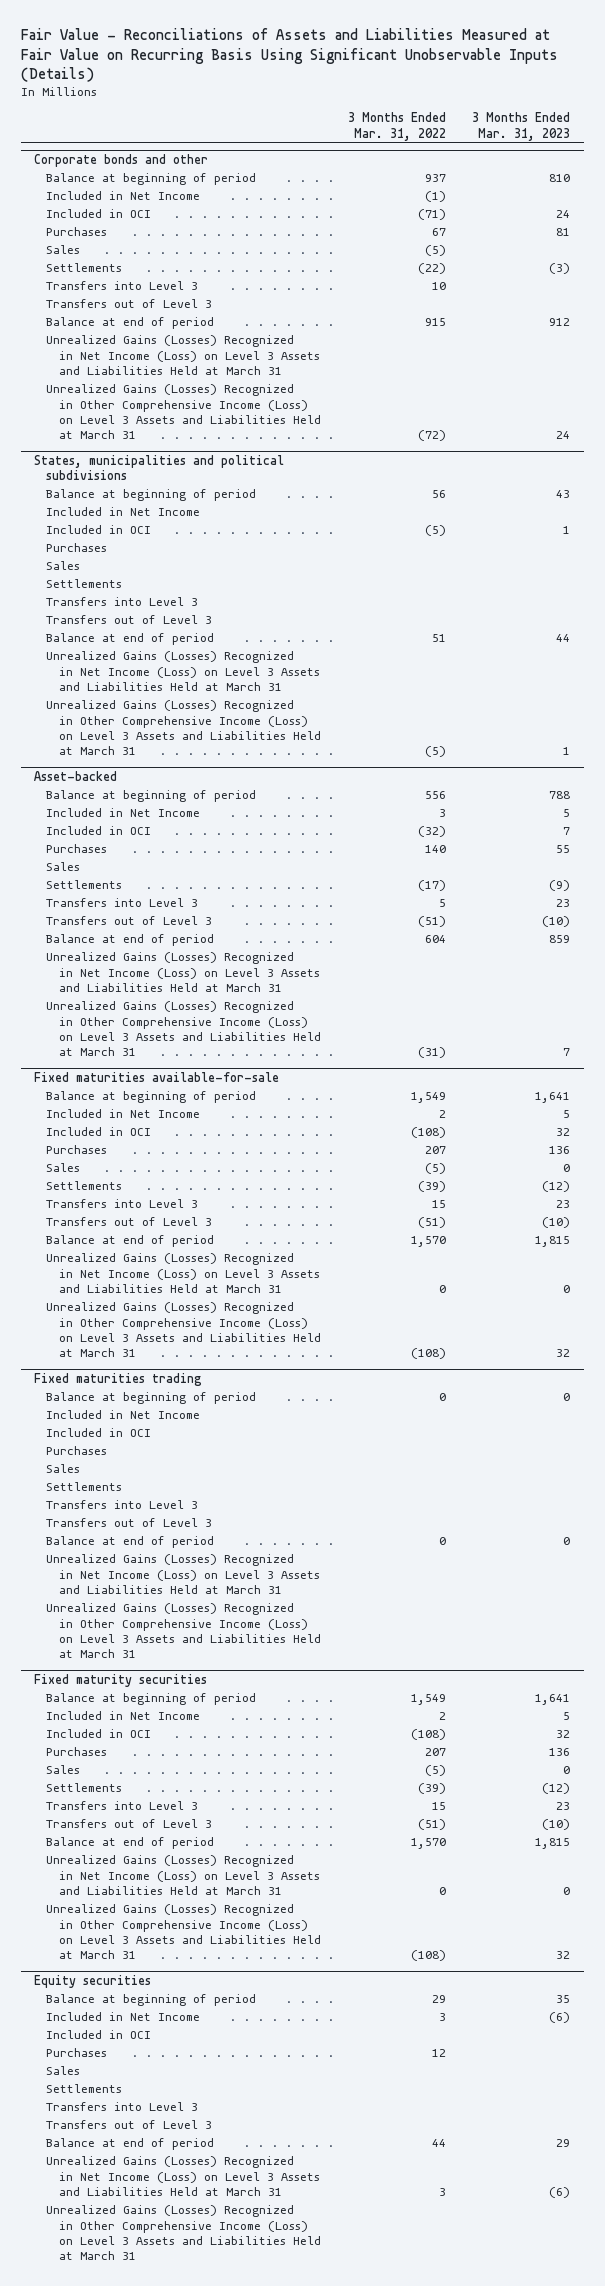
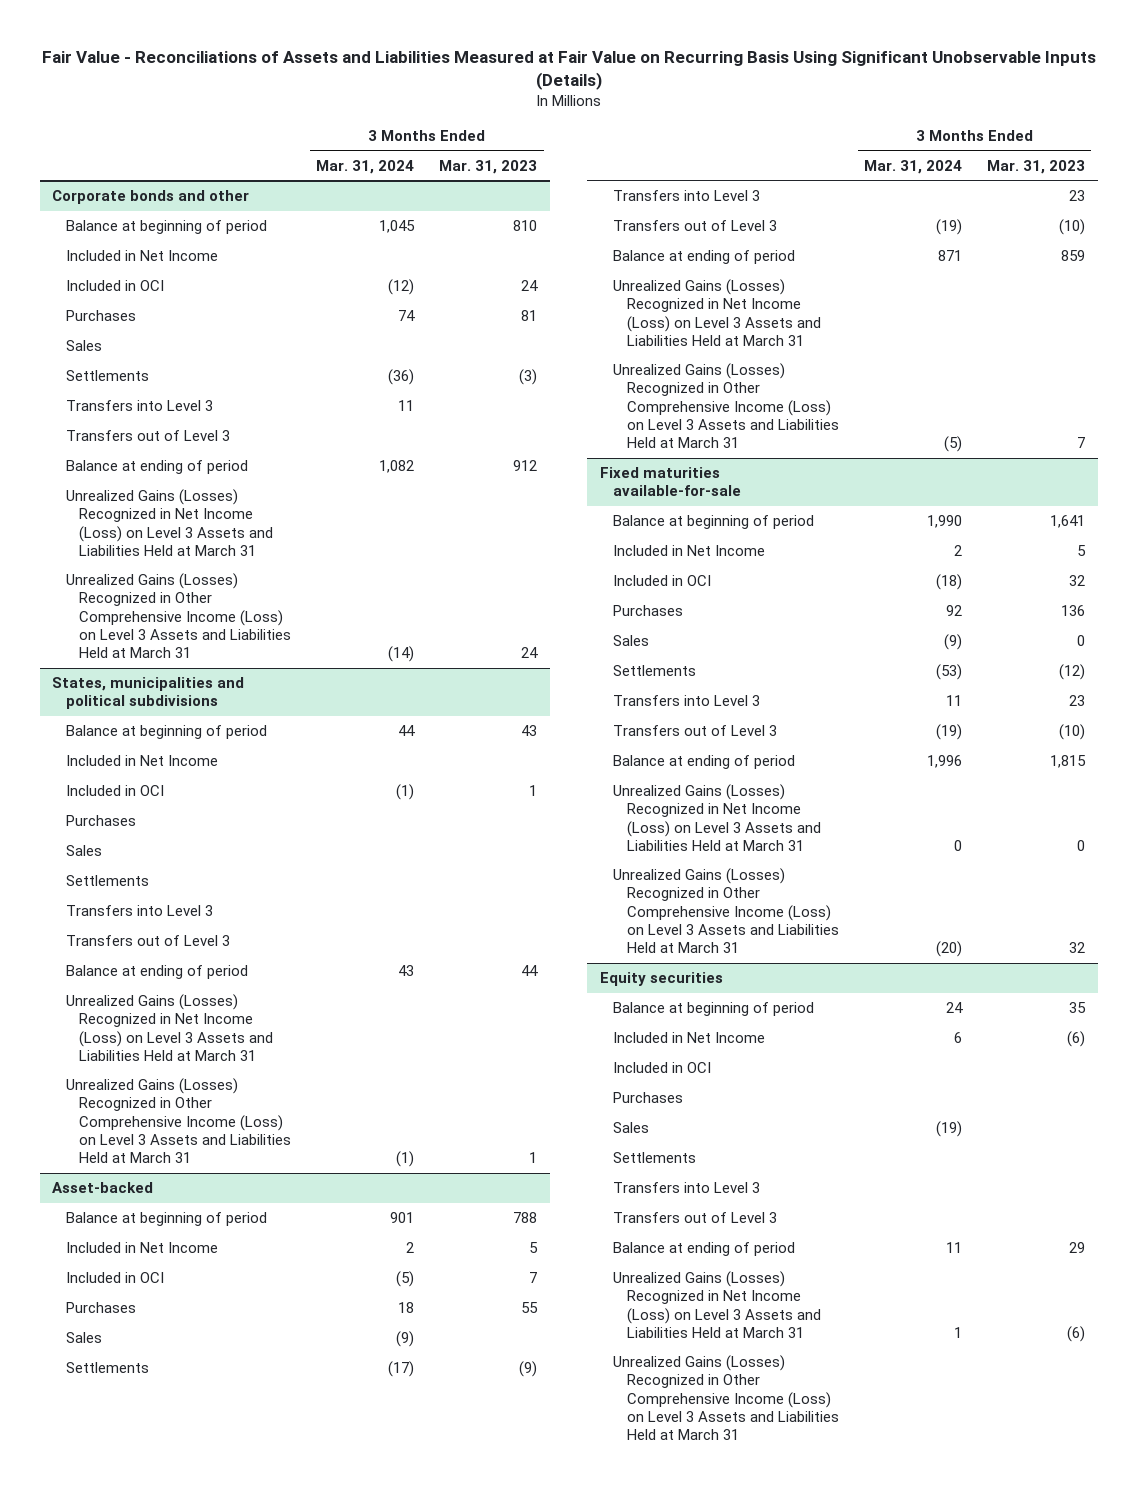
- | 3 Months Ended Mar. 31, 2022 | 3 Months Ended Mar. 31, 2023
+ | 3 Months Ended Mar. 31, 2024 | 3 Months Ended Mar. 31, 2023
@ Corporate bonds and other
- Balance at end of period | 915 | 912
+ Balance at ending of period | 1,082 | 912
@ States, municipalities and political subdivisions
- Balance at end of period | 51 | 44
+ Balance at ending of period | 43 | 44
@ Asset-backed
- Balance at end of period | 604 | 859
+ Balance at ending of period | 871 | 859
@ Fixed maturities available-for-sale
- Balance at end of period | 1,570 | 1,815
- Unrealized Gains (Losses) Recognized in Net Income (Loss) on Level 3 Assets and Liabilities Held at March 31 | 0 | 0
- Unrealized Gains (Losses) Recognized in Other Comprehensive Income (Loss) on Level 3 Assets and Liabilities Held at March 31 | (108) | 32
- Fixed maturities trading
- Balance at beginning of period | 0 | 0
- Included in Net Income
- Included in OCI
- Purchases
- Sales
- Settlements
- Transfers into Level 3
- Transfers out of Level 3
- Balance at end of period | 0 | 0
- Unrealized Gains (Losses) Recognized in Net Income (Loss) on Level 3 Assets and Liabilities Held at March 31
- Unrealized Gains (Losses) Recognized in Other Comprehensive Income (Loss) on Level 3 Assets and Liabilities Held at March 31
- Fixed maturity securities
- Balance at beginning of period | 1,549 | 1,641
- Included in Net Income | 2 | 5
- Included in OCI | (108) | 32
- Purchases | 207 | 136
- Sales | (5) | 0
- Settlements | (39) | (12)
- Transfers into Level 3 | 15 | 23
- Transfers out of Level 3 | (51) | (10)
- Balance at end of period | 1,570 | 1,815
@ Fixed maturities available-for-sale
+ Balance at ending of period | 1,996 | 1,815
@ Equity securities
- Balance at end of period | 44 | 29
+ Balance at ending of period | 11 | 29

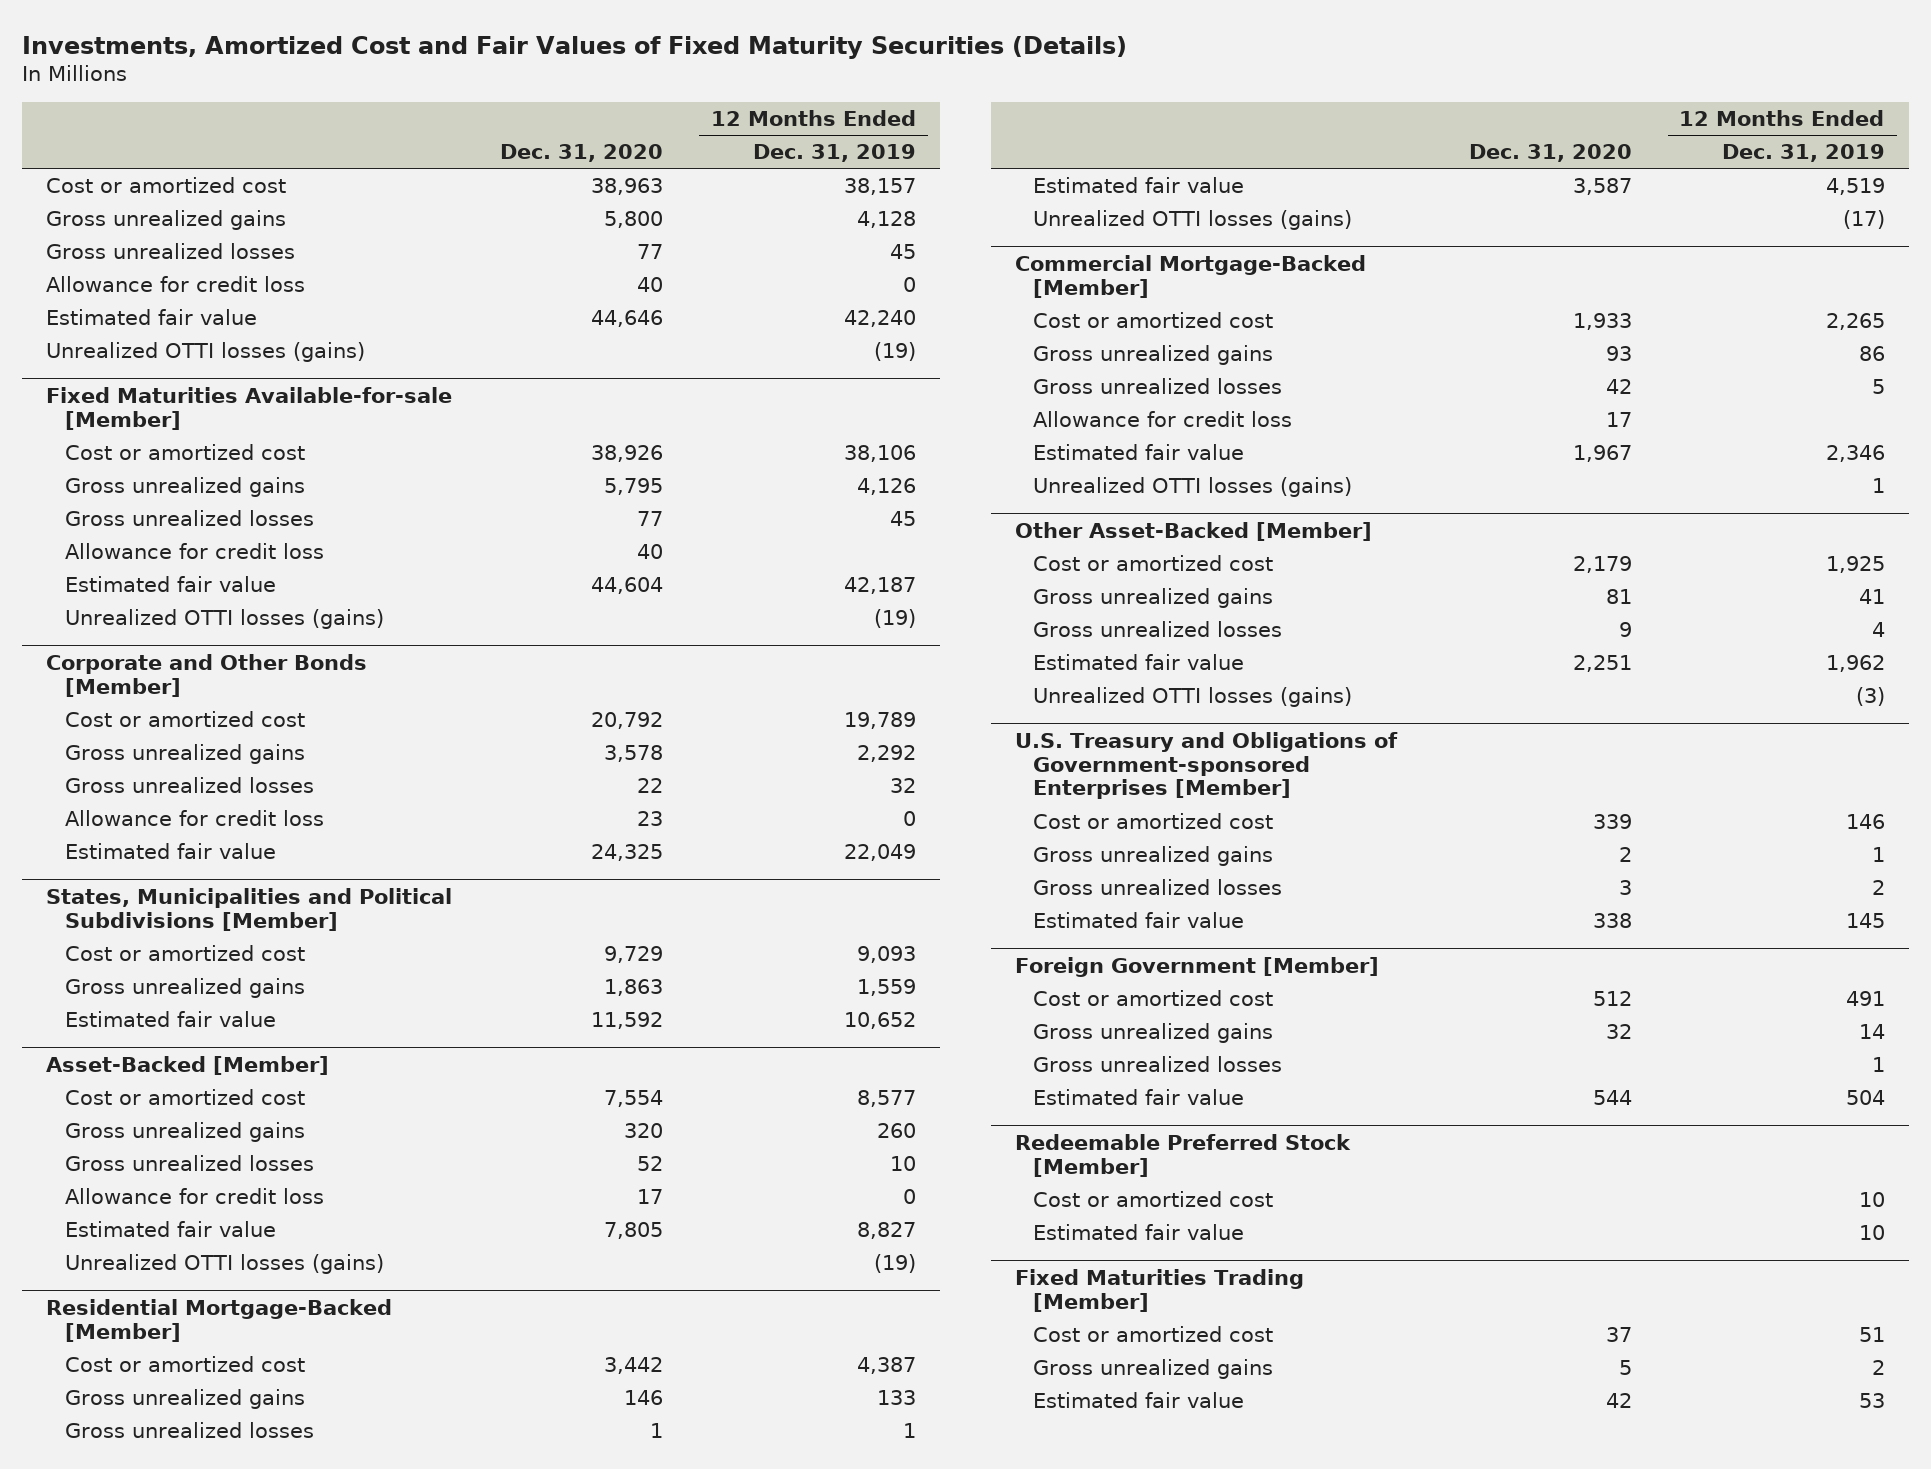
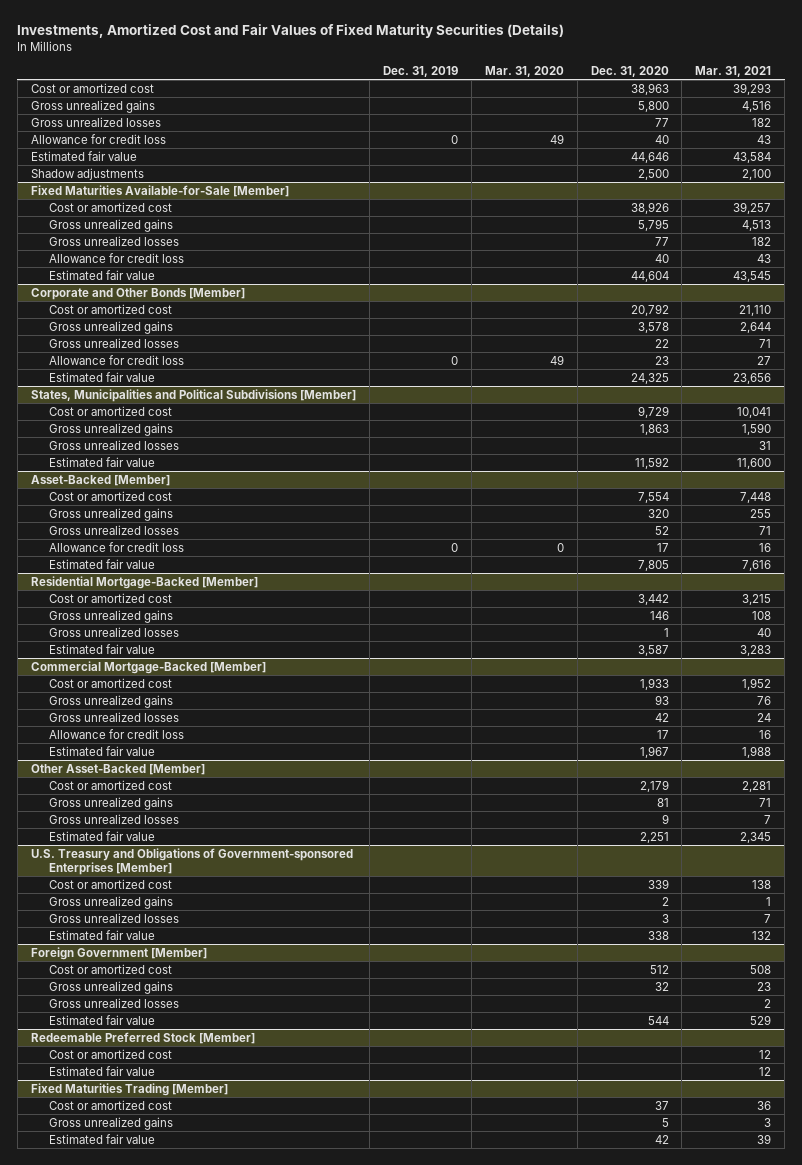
- | Dec. 31, 2020 | 12 Months Ended Dec. 31, 2019
+ | Dec. 31, 2019 | Mar. 31, 2020 | Dec. 31, 2020 | Mar. 31, 2021
- Unrealized OTTI losses (gains) | | (19)
- Fixed Maturities Available-for-sale [Member]
+ Shadow adjustments | | | 2,500 | 2,100
+ Fixed Maturities Available-for-Sale [Member]
- Unrealized OTTI losses (gains) | | (19)
@ States, Municipalities and Political Subdivisions [Member]
+ Gross unrealized losses | | | | 31
@ Asset-Backed [Member]
- Unrealized OTTI losses (gains) | | (19)
@ Residential Mortgage-Backed [Member]
- Unrealized OTTI losses (gains) | | (17)
@ Commercial Mortgage-Backed [Member]
- Unrealized OTTI losses (gains) | | 1
@ Other Asset-Backed [Member]
- Unrealized OTTI losses (gains) | | (3)

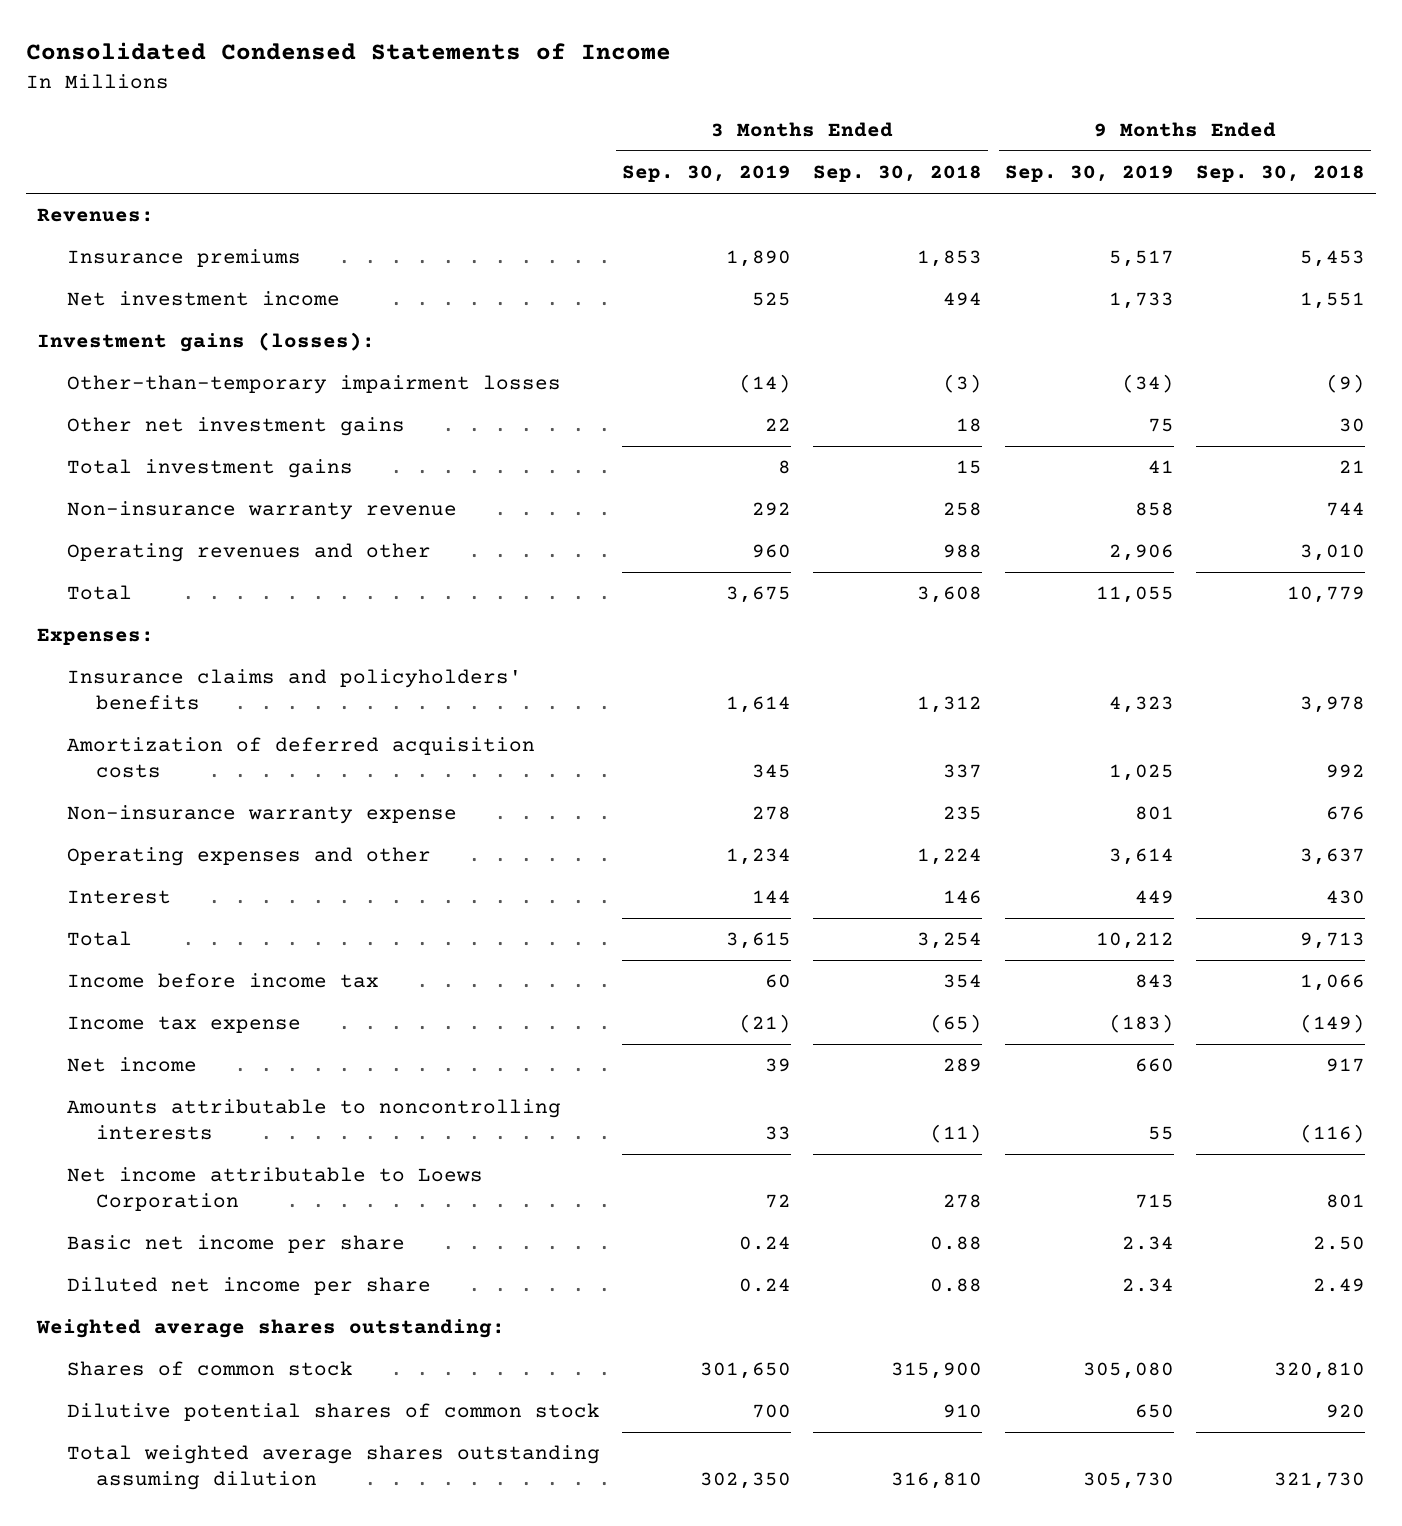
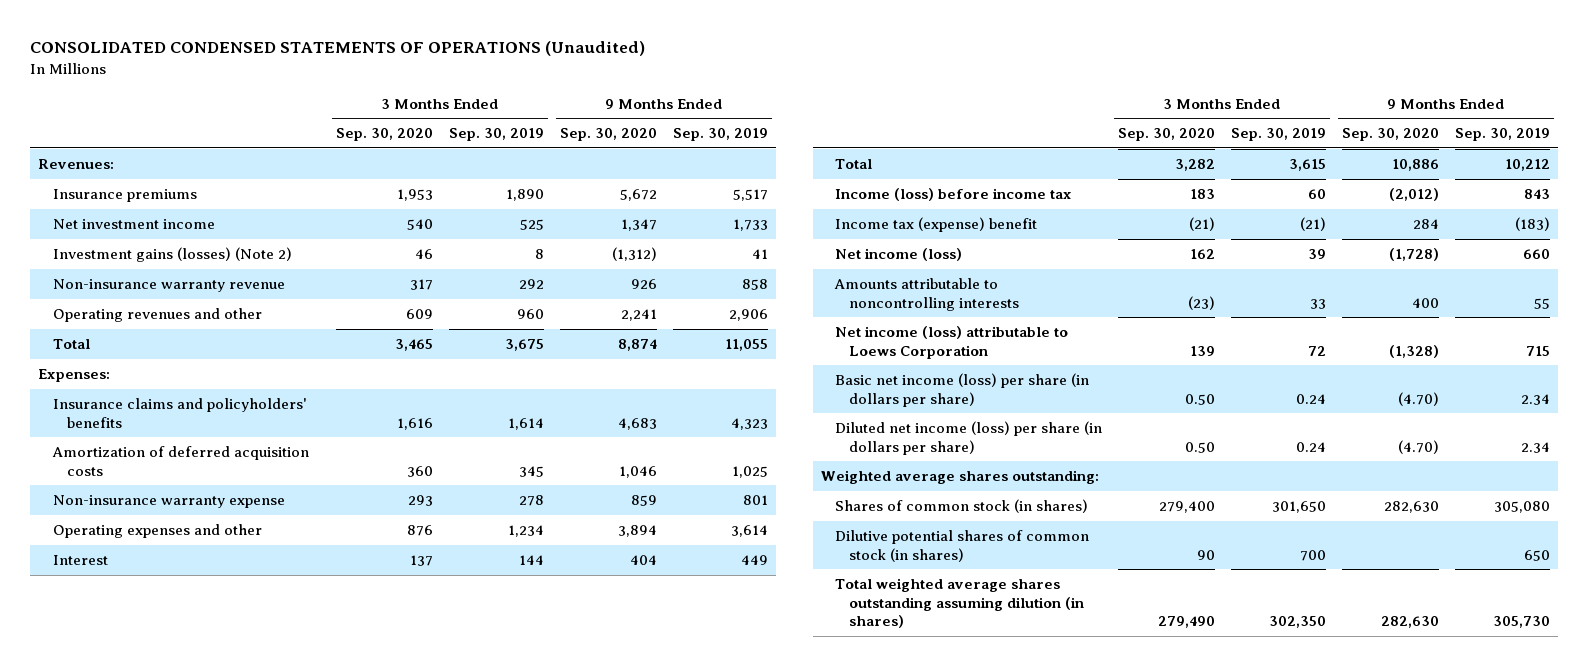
- Consolidated Condensed Statements of Income
+ CONSOLIDATED CONDENSED STATEMENTS OF OPERATIONS (Unaudited)
- | 3 Months Ended Sep. 30, 2019 | 3 Months Ended Sep. 30, 2018 | 9 Months Ended Sep. 30, 2019 | 9 Months Ended Sep. 30, 2018
+ | 3 Months Ended Sep. 30, 2020 | 3 Months Ended Sep. 30, 2019 | 9 Months Ended Sep. 30, 2020 | 9 Months Ended Sep. 30, 2019
- Investment gains (losses):
- Other-than-temporary impairment losses | (14) | (3) | (34) | (9)
- Other net investment gains | 22 | 18 | 75 | 30
- Total investment gains | 8 | 15 | 41 | 21
+ Investment gains (losses) (Note 2) | 46 | 8 | (1,312) | 41
- Income before income tax | 60 | 354 | 843 | 1,066
- Income tax expense | (21) | (65) | (183) | (149)
- Net income | 39 | 289 | 660 | 917
+ Income (loss) before income tax | 183 | 60 | (2,012) | 843
+ Income tax (expense) benefit | (21) | (21) | 284 | (183)
+ Net income (loss) | 162 | 39 | (1,728) | 660
- Net income attributable to Loews Corporation | 72 | 278 | 715 | 801
- Basic net income per share | 0.24 | 0.88 | 2.34 | 2.50
- Diluted net income per share | 0.24 | 0.88 | 2.34 | 2.49
+ Net income (loss) attributable to Loews Corporation | 139 | 72 | (1,328) | 715
+ Basic net income (loss) per share (in dollars per share) | 0.50 | 0.24 | (4.70) | 2.34
+ Diluted net income (loss) per share (in dollars per share) | 0.50 | 0.24 | (4.70) | 2.34
- Shares of common stock | 301,650 | 315,900 | 305,080 | 320,810
- Dilutive potential shares of common stock | 700 | 910 | 650 | 920
- Total weighted average shares outstanding assuming dilution | 302,350 | 316,810 | 305,730 | 321,730
+ Shares of common stock (in shares) | 279,400 | 301,650 | 282,630 | 305,080
+ Dilutive potential shares of common stock (in shares) | 90 | 700 | | 650
+ Total weighted average shares outstanding assuming dilution (in shares) | 279,490 | 302,350 | 282,630 | 305,730

